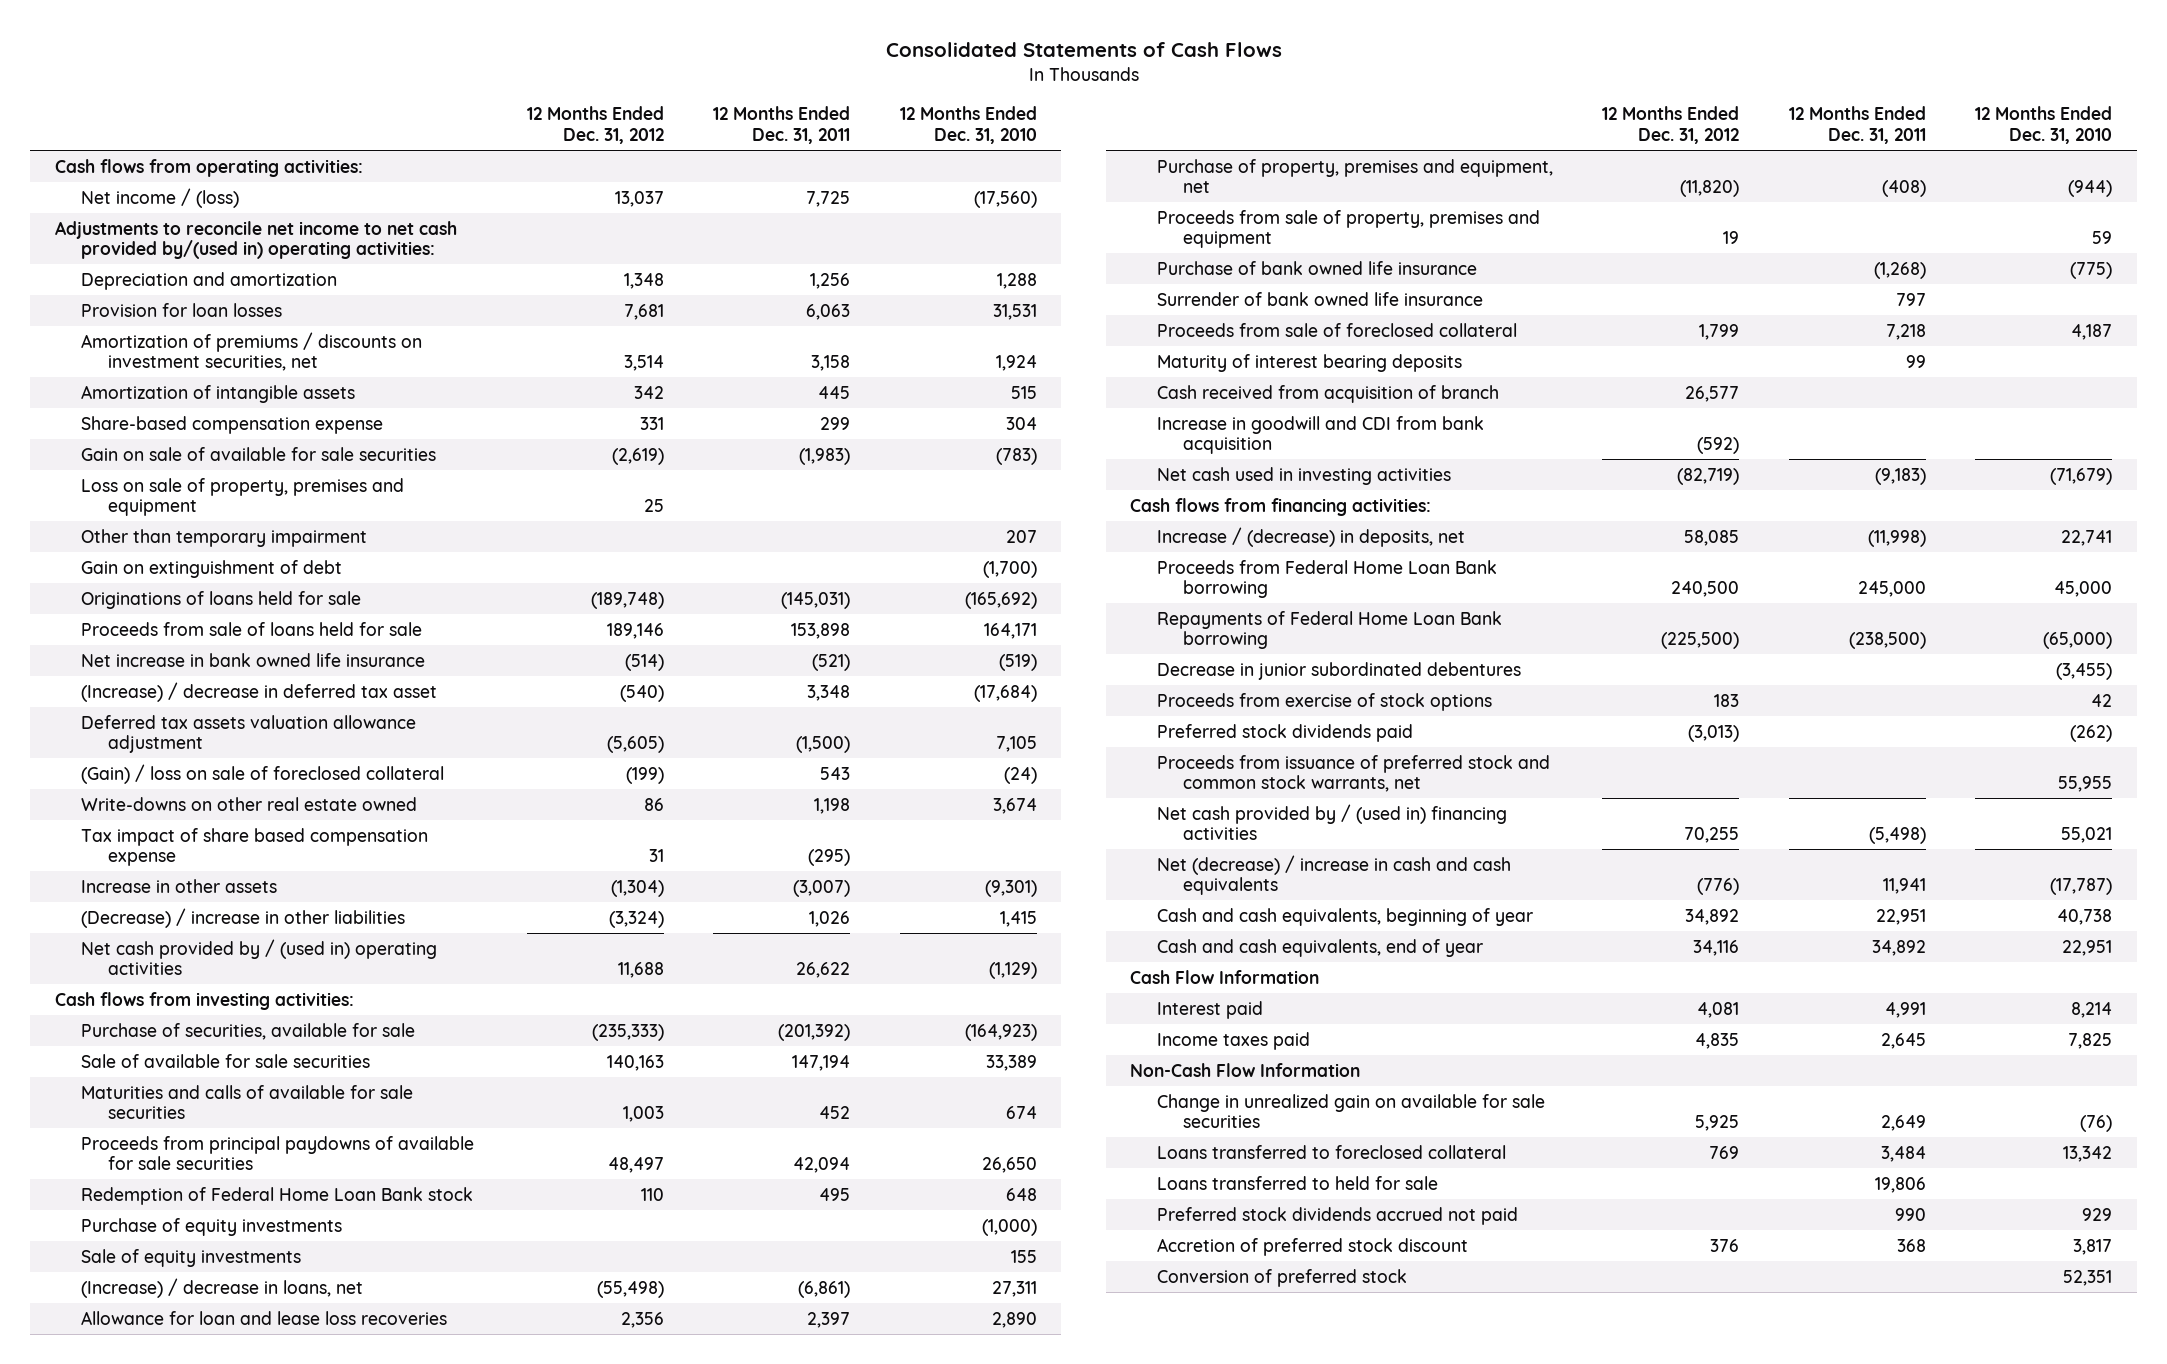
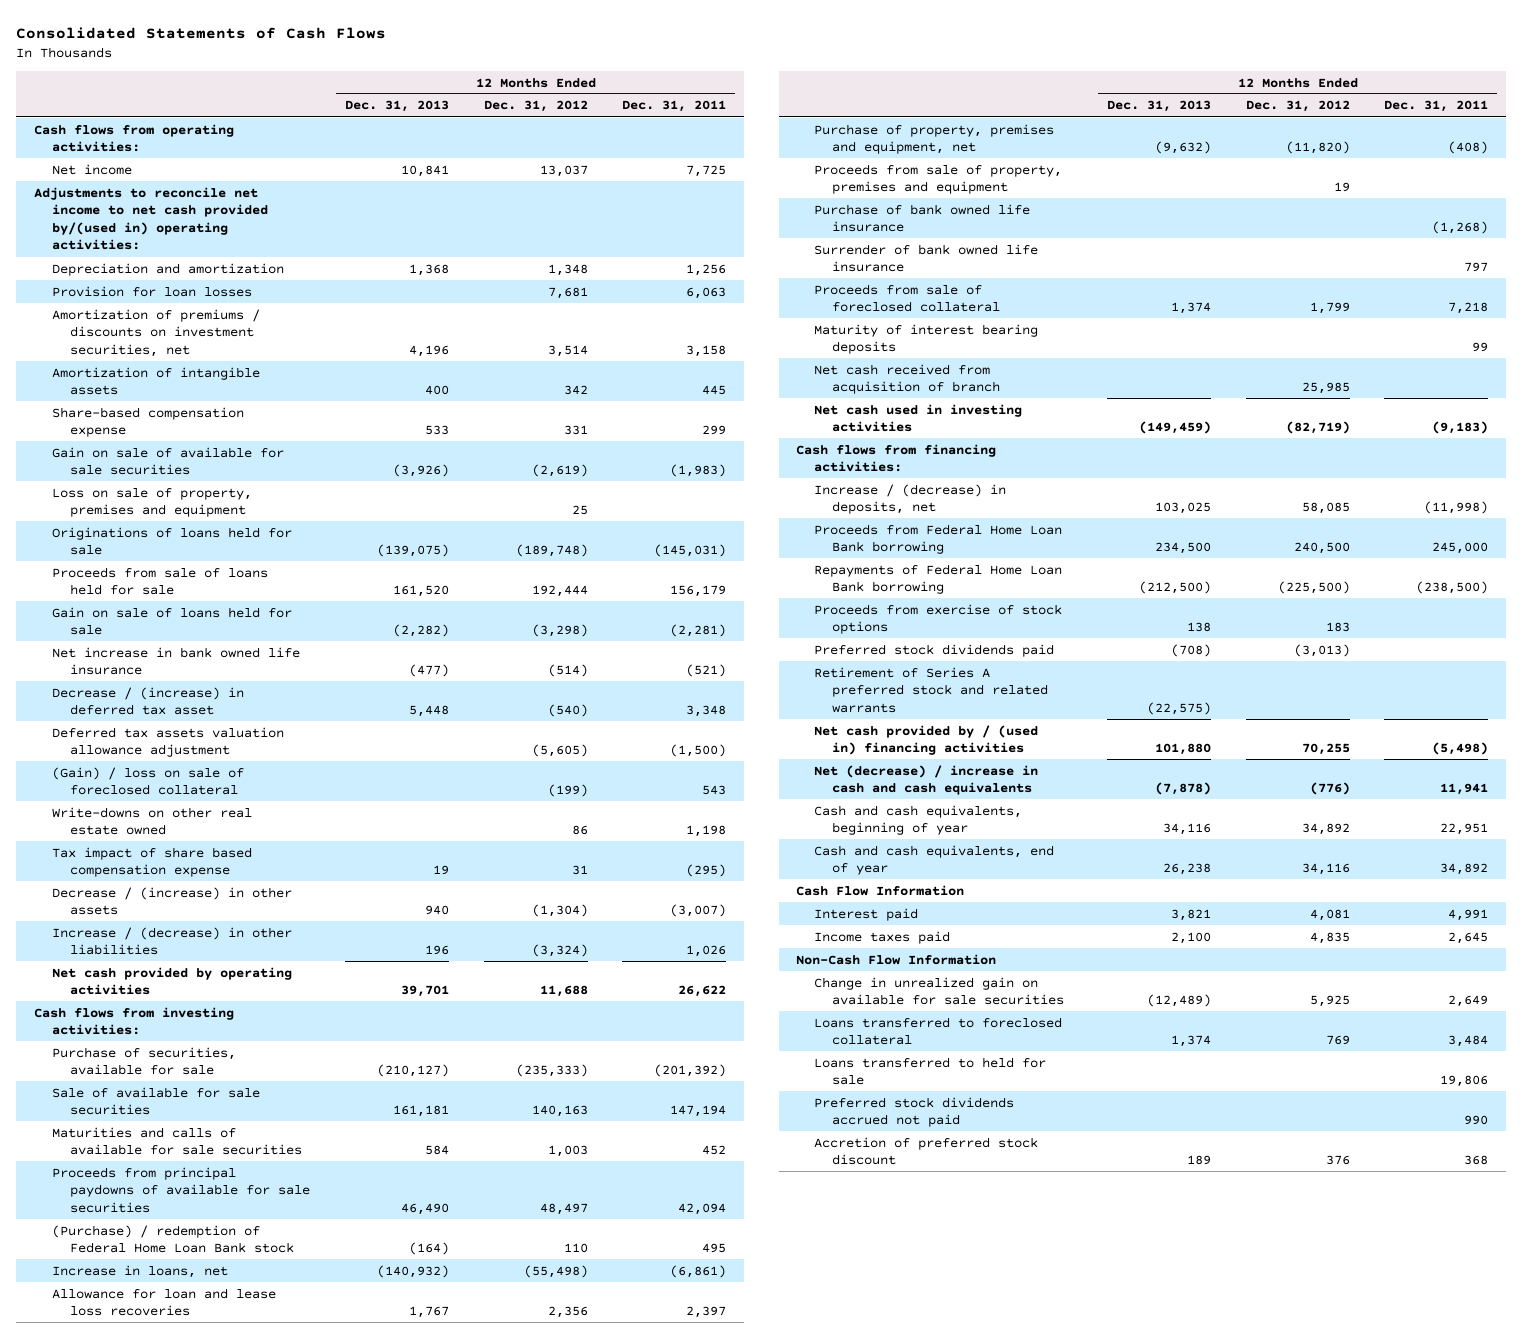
- | 12 Months Ended Dec. 31, 2012 | 12 Months Ended Dec. 31, 2011 | 12 Months Ended Dec. 31, 2010
+ | 12 Months Ended Dec. 31, 2013 | 12 Months Ended Dec. 31, 2012 | 12 Months Ended Dec. 31, 2011
- Net income / (loss) | 13,037 | 7,725 | (17,560)
+ Net income | 10,841 | 13,037 | 7,725
- Other than temporary impairment | | | 207
- Gain on extinguishment of debt | | | (1,700)
- Proceeds from sale of loans held for sale | 189,146 | 153,898 | 164,171
+ Proceeds from sale of loans held for sale | 161,520 | 192,444 | 156,179
+ Gain on sale of loans held for sale | (2,282) | (3,298) | (2,281)
- (Increase) / decrease in deferred tax asset | (540) | 3,348 | (17,684)
+ Decrease / (increase) in deferred tax asset | 5,448 | (540) | 3,348
- Increase in other assets | (1,304) | (3,007) | (9,301)
- (Decrease) / increase in other liabilities | (3,324) | 1,026 | 1,415
- Net cash provided by / (used in) operating activities | 11,688 | 26,622 | (1,129)
+ Decrease / (increase) in other assets | 940 | (1,304) | (3,007)
+ Increase / (decrease) in other liabilities | 196 | (3,324) | 1,026
+ Net cash provided by operating activities | 39,701 | 11,688 | 26,622
- Redemption of Federal Home Loan Bank stock | 110 | 495 | 648
- Purchase of equity investments | | | (1,000)
- Sale of equity investments | | | 155
- (Increase) / decrease in loans, net | (55,498) | (6,861) | 27,311
+ (Purchase) / redemption of Federal Home Loan Bank stock | (164) | 110 | 495
+ Increase in loans, net | (140,932) | (55,498) | (6,861)
- Cash received from acquisition of branch | 26,577 | |
- Increase in goodwill and CDI from bank acquisition | (592) | |
+ Net cash received from acquisition of branch | | 25,985 |
- Decrease in junior subordinated debentures | | | (3,455)
- Proceeds from issuance of preferred stock and common stock warrants, net | | | 55,955
+ Retirement of Series A preferred stock and related warrants | (22,575) | |
- Conversion of preferred stock | | | 52,351

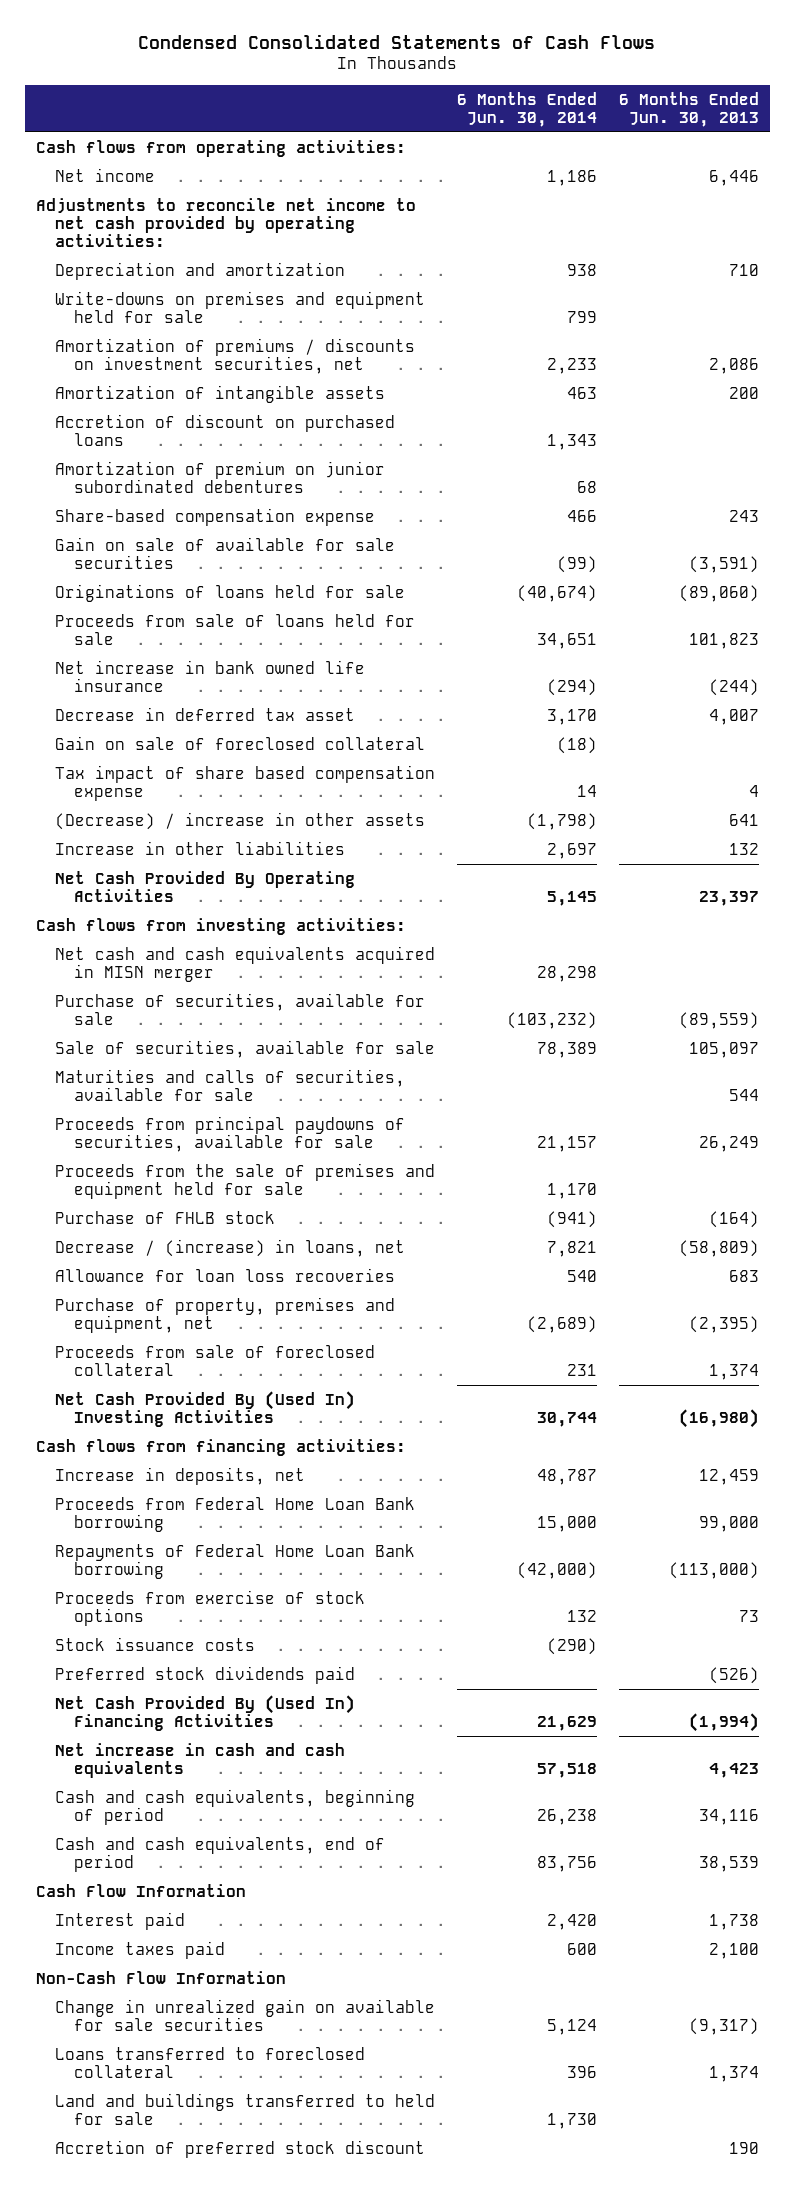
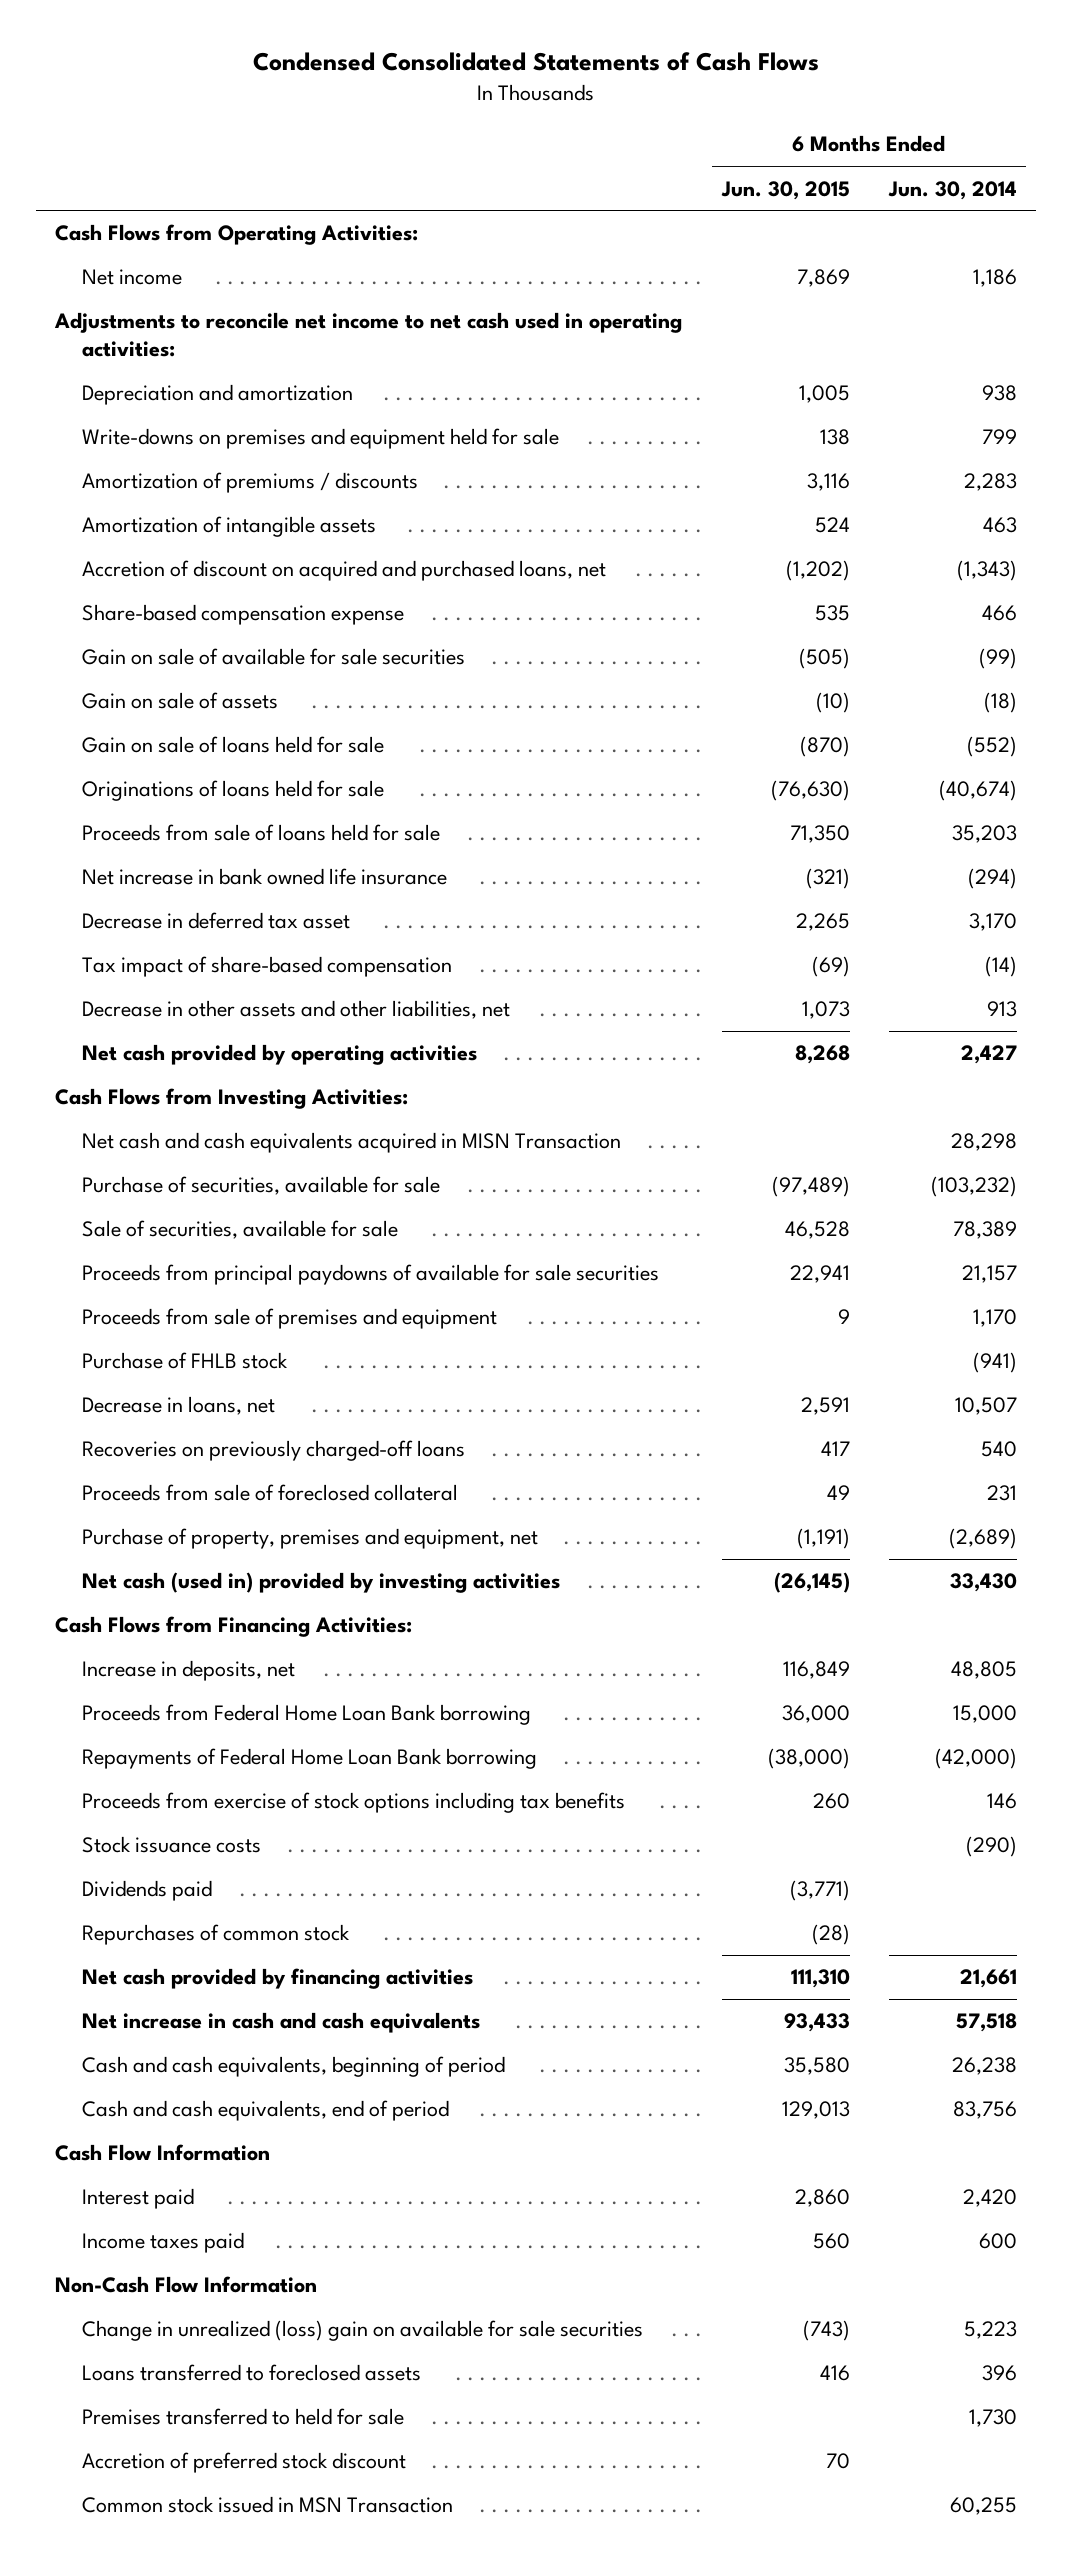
- | 6 Months Ended Jun. 30, 2014 | 6 Months Ended Jun. 30, 2013
+ | 6 Months Ended Jun. 30, 2015 | 6 Months Ended Jun. 30, 2014
- Cash flows from operating activities:
+ Cash Flows from Operating Activities:
- Adjustments to reconcile net income to net cash provided by operating activities:
+ Adjustments to reconcile net income to net cash used in operating activities:
- Amortization of premiums / discounts on investment securities, net | 2,233 | 2,086
+ Amortization of premiums / discounts | 3,116 | 2,283
- Accretion of discount on purchased loans | 1,343 |
- Amortization of premium on junior subordinated debentures | 68 |
+ Accretion of discount on acquired and purchased loans, net | (1,202) | (1,343)
+ Gain on sale of assets | (10) | (18)
+ Gain on sale of loans held for sale | (870) | (552)
- Proceeds from sale of loans held for sale | 34,651 | 101,823
+ Proceeds from sale of loans held for sale | 71,350 | 35,203
- Gain on sale of foreclosed collateral | (18) |
- Tax impact of share based compensation expense | 14 | 4
- (Decrease) / increase in other assets | (1,798) | 641
- Increase in other liabilities | 2,697 | 132
- Net Cash Provided By Operating Activities | 5,145 | 23,397
- Cash flows from investing activities:
- Net cash and cash equivalents acquired in MISN merger | 28,298 |
+ Tax impact of share-based compensation | (69) | (14)
+ Decrease in other assets and other liabilities, net | 1,073 | 913
+ Net cash provided by operating activities | 8,268 | 2,427
+ Cash Flows from Investing Activities:
+ Net cash and cash equivalents acquired in MISN Transaction | | 28,298
- Maturities and calls of securities, available for sale | | 544
- Proceeds from principal paydowns of securities, available for sale | 21,157 | 26,249
- Proceeds from the sale of premises and equipment held for sale | 1,170 |
+ Proceeds from principal paydowns of available for sale securities | 22,941 | 21,157
+ Proceeds from sale of premises and equipment | 9 | 1,170
- Decrease / (increase) in loans, net | 7,821 | (58,809)
- Allowance for loan loss recoveries | 540 | 683
+ Decrease in loans, net | 2,591 | 10,507
+ Recoveries on previously charged-off loans | 417 | 540
- Net Cash Provided By (Used In) Investing Activities | 30,744 | (16,980)
- Cash flows from financing activities:
- Increase in deposits, net | 48,787 | 12,459
moved down: Purchase of property, premises and equipment, net | (1,191) | (2,689)
+ Net cash (used in) provided by investing activities | (26,145) | 33,430
+ Cash Flows from Financing Activities:
+ Increase in deposits, net | 116,849 | 48,805
- Proceeds from exercise of stock options | 132 | 73
+ Proceeds from exercise of stock options including tax benefits | 260 | 146
- Preferred stock dividends paid | | (526)
- Net Cash Provided By (Used In) Financing Activities | 21,629 | (1,994)
+ Dividends paid | (3,771) |
+ Repurchases of common stock | (28) |
+ Net cash provided by financing activities | 111,310 | 21,661
- Change in unrealized gain on available for sale securities | 5,124 | (9,317)
- Loans transferred to foreclosed collateral | 396 | 1,374
- Land and buildings transferred to held for sale | 1,730 |
+ Change in unrealized (loss) gain on available for sale securities | (743) | 5,223
+ Loans transferred to foreclosed assets | 416 | 396
+ Premises transferred to held for sale | | 1,730
+ Common stock issued in MSN Transaction | | 60,255

